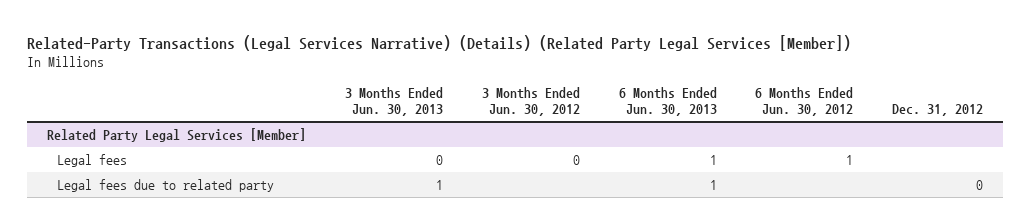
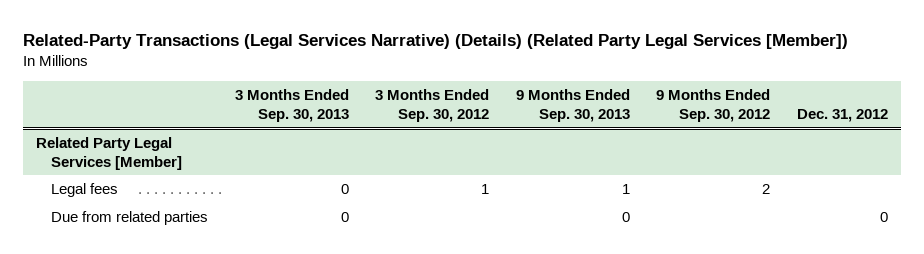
- | 3 Months Ended Jun. 30, 2013 | 3 Months Ended Jun. 30, 2012 | 6 Months Ended Jun. 30, 2013 | 6 Months Ended Jun. 30, 2012 | Dec. 31, 2012
+ | 3 Months Ended Sep. 30, 2013 | 3 Months Ended Sep. 30, 2012 | 9 Months Ended Sep. 30, 2013 | 9 Months Ended Sep. 30, 2012 | Dec. 31, 2012
@ Related Party Legal Services [Member]
- Legal fees due to related party | 1 | | 1 | | 0
+ Due from related parties | 0 | | 0 | | 0

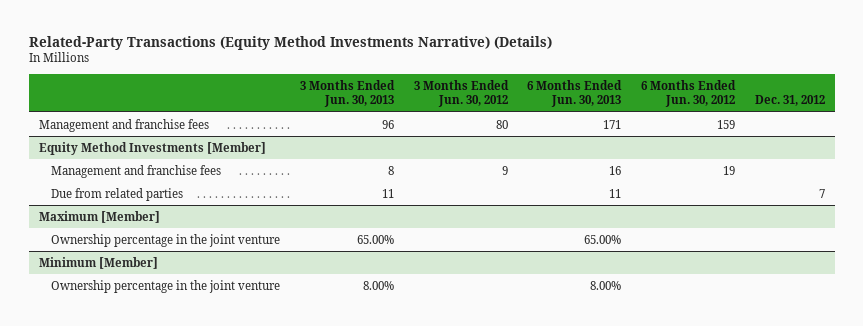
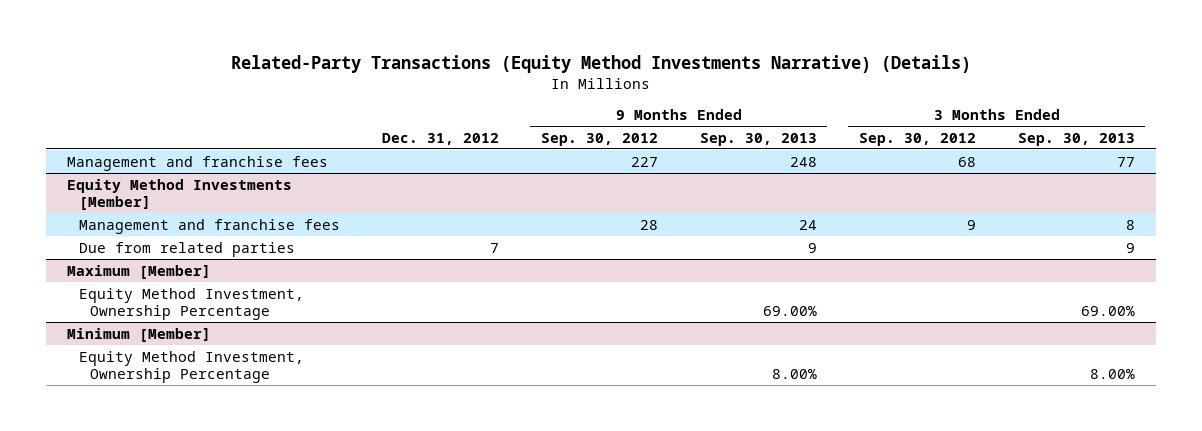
- | 3 Months Ended Jun. 30, 2013 | 3 Months Ended Jun. 30, 2012 | 6 Months Ended Jun. 30, 2013 | 6 Months Ended Jun. 30, 2012 | Dec. 31, 2012
+ | Dec. 31, 2012 | 9 Months Ended Sep. 30, 2012 | 9 Months Ended Sep. 30, 2013 | 3 Months Ended Sep. 30, 2012 | 3 Months Ended Sep. 30, 2013
@ Maximum [Member]
- Ownership percentage in the joint venture | 65.00% | | 65.00% | |
+ Equity Method Investment, Ownership Percentage | | | 69.00% | | 69.00%
@ Minimum [Member]
- Ownership percentage in the joint venture | 8.00% | | 8.00% | |
+ Equity Method Investment, Ownership Percentage | | | 8.00% | | 8.00%

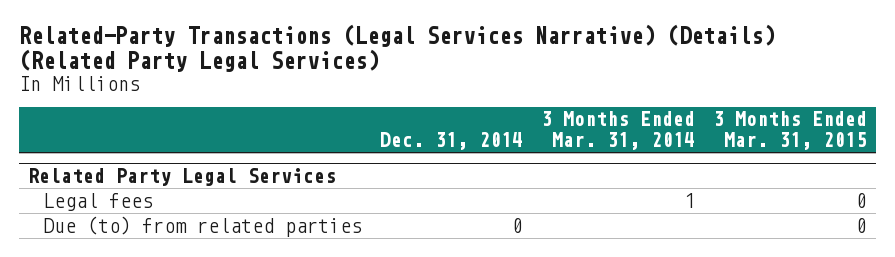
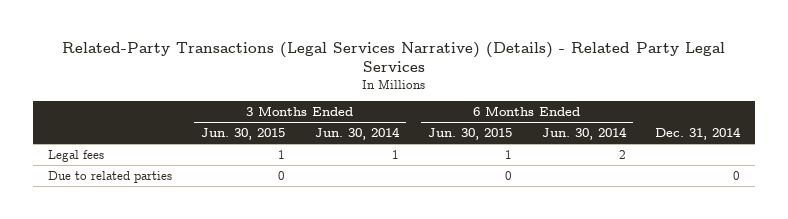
- Related-Party Transactions (Legal Services Narrative) (Details) (Related Party Legal Services)
+ Related-Party Transactions (Legal Services Narrative) (Details) - Related Party Legal Services
- | Dec. 31, 2014 | 3 Months Ended Mar. 31, 2014 | 3 Months Ended Mar. 31, 2015
+ | 3 Months Ended Jun. 30, 2015 | 3 Months Ended Jun. 30, 2014 | 6 Months Ended Jun. 30, 2015 | 6 Months Ended Jun. 30, 2014 | Dec. 31, 2014
- Related Party Legal Services
- Legal fees | | 1 | 0
- Due (to) from related parties | 0 | | 0
+ Legal fees | 1 | 1 | 1 | 2 |
+ Due to related parties | 0 | | 0 | | 0

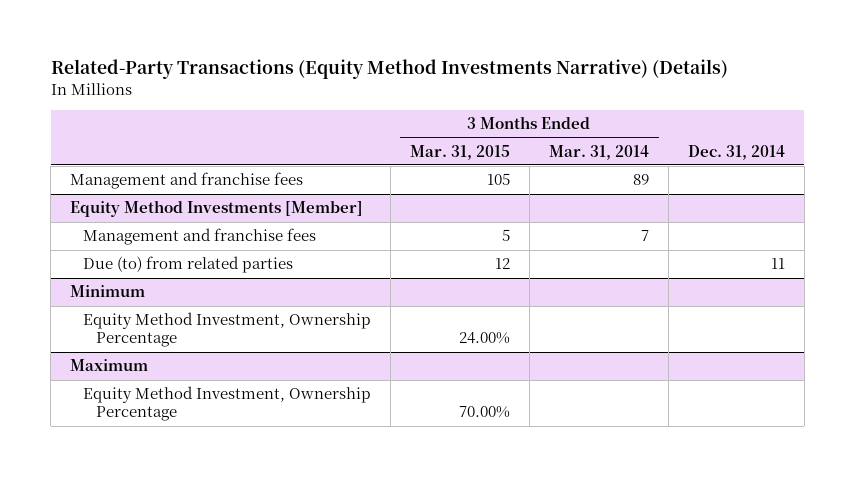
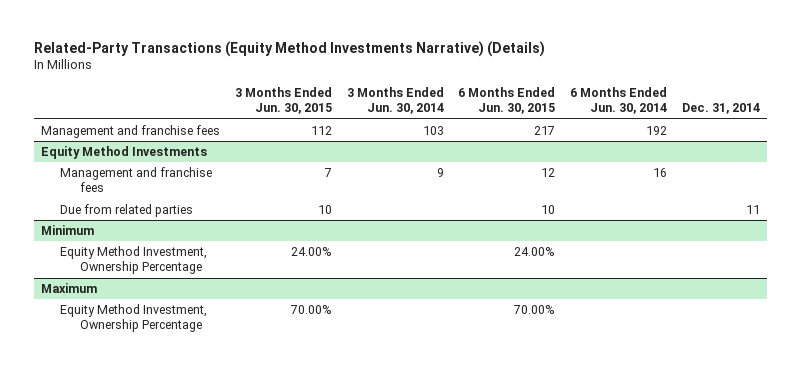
- | 3 Months Ended Mar. 31, 2015 | 3 Months Ended Mar. 31, 2014 | Dec. 31, 2014
+ | 3 Months Ended Jun. 30, 2015 | 3 Months Ended Jun. 30, 2014 | 6 Months Ended Jun. 30, 2015 | 6 Months Ended Jun. 30, 2014 | Dec. 31, 2014
- Equity Method Investments [Member]
+ Equity Method Investments
- Due (to) from related parties | 12 | | 11
+ Due from related parties | 10 | | 10 | | 11

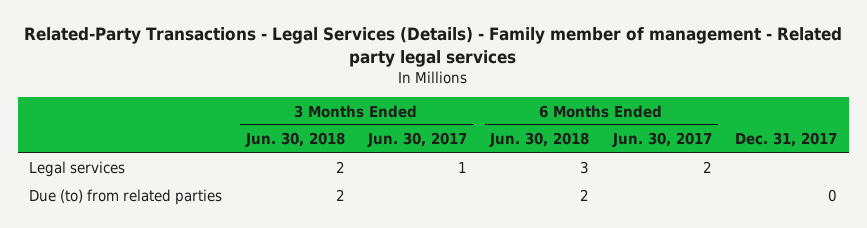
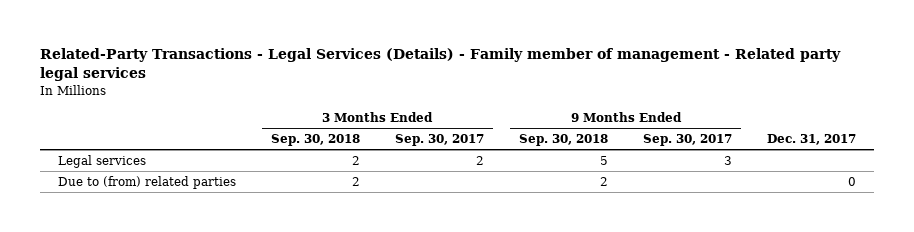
- | 3 Months Ended Jun. 30, 2018 | 3 Months Ended Jun. 30, 2017 | 6 Months Ended Jun. 30, 2018 | 6 Months Ended Jun. 30, 2017 | Dec. 31, 2017
+ | 3 Months Ended Sep. 30, 2018 | 3 Months Ended Sep. 30, 2017 | 9 Months Ended Sep. 30, 2018 | 9 Months Ended Sep. 30, 2017 | Dec. 31, 2017
- Due (to) from related parties | 2 | | 2 | | 0
+ Due to (from) related parties | 2 | | 2 | | 0

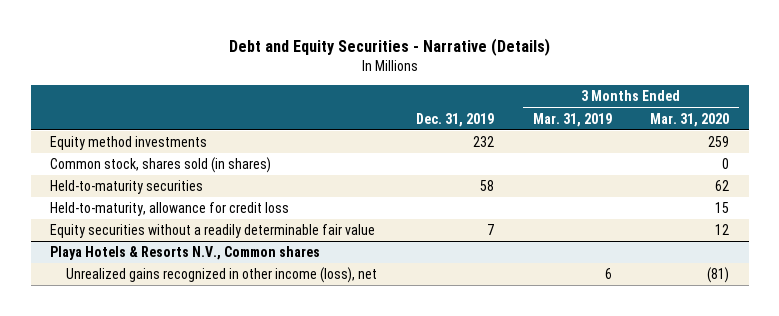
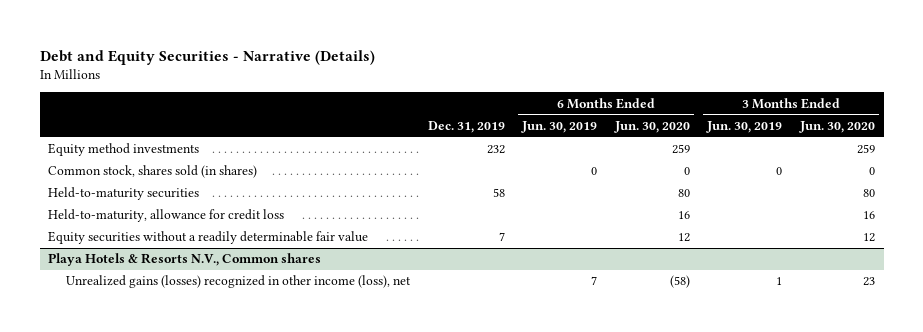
- | Dec. 31, 2019 | 3 Months Ended Mar. 31, 2019 | 3 Months Ended Mar. 31, 2020
+ | Dec. 31, 2019 | 6 Months Ended Jun. 30, 2019 | 6 Months Ended Jun. 30, 2020 | 3 Months Ended Jun. 30, 2019 | 3 Months Ended Jun. 30, 2020
@ Playa Hotels & Resorts N.V., Common shares
- Unrealized gains recognized in other income (loss), net | | 6 | (81)
+ Unrealized gains (losses) recognized in other income (loss), net | | 7 | (58) | 1 | 23

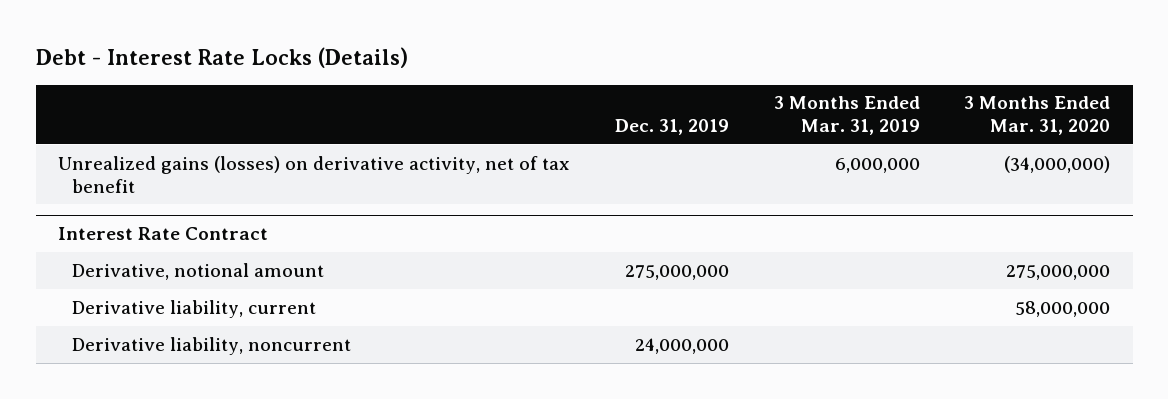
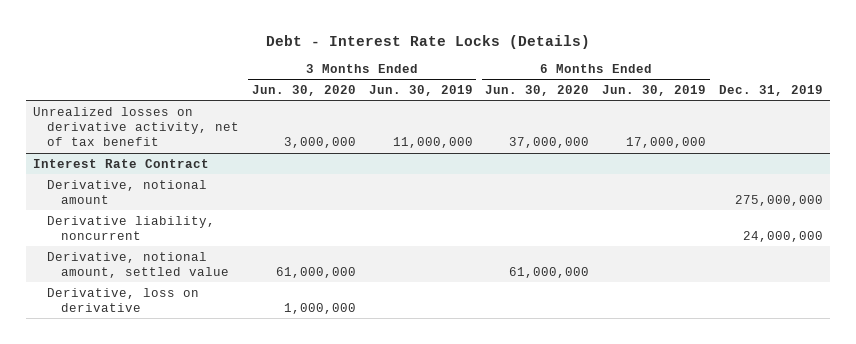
- | Dec. 31, 2019 | 3 Months Ended Mar. 31, 2019 | 3 Months Ended Mar. 31, 2020
+ | 3 Months Ended Jun. 30, 2020 | 3 Months Ended Jun. 30, 2019 | 6 Months Ended Jun. 30, 2020 | 6 Months Ended Jun. 30, 2019 | Dec. 31, 2019
- Unrealized gains (losses) on derivative activity, net of tax benefit | | 6,000,000 | (34,000,000)
+ Unrealized losses on derivative activity, net of tax benefit | 3,000,000 | 11,000,000 | 37,000,000 | 17,000,000 |
@ Interest Rate Contract
- Derivative liability, current | | | 58,000,000
+ Derivative, notional amount, settled value | 61,000,000 | | 61,000,000 | |
+ Derivative, loss on derivative | 1,000,000 | | | |

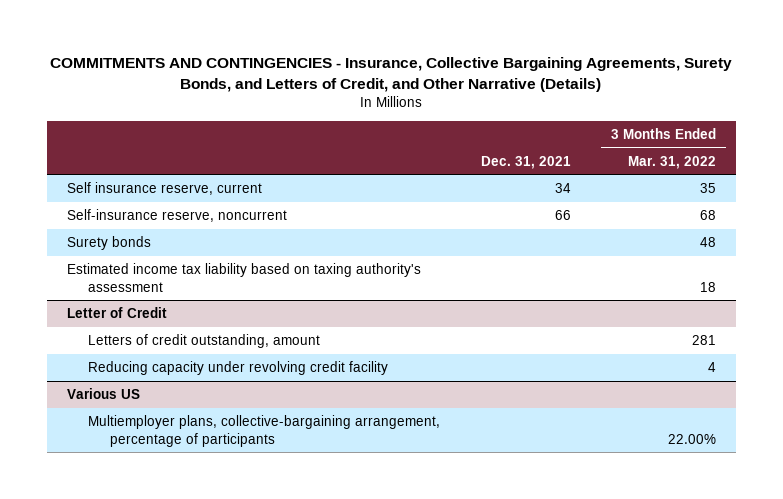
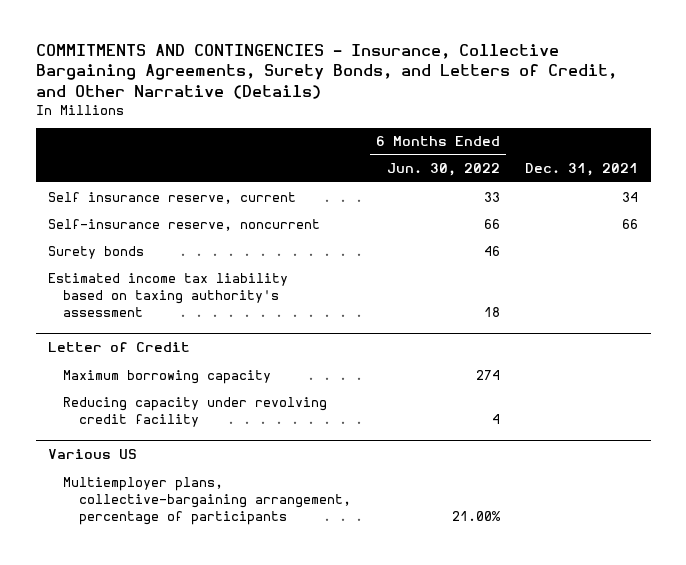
- | Dec. 31, 2021 | 3 Months Ended Mar. 31, 2022
+ | 6 Months Ended Jun. 30, 2022 | Dec. 31, 2021
@ Letter of Credit
- Letters of credit outstanding, amount | | 281
+ Maximum borrowing capacity | 274 |

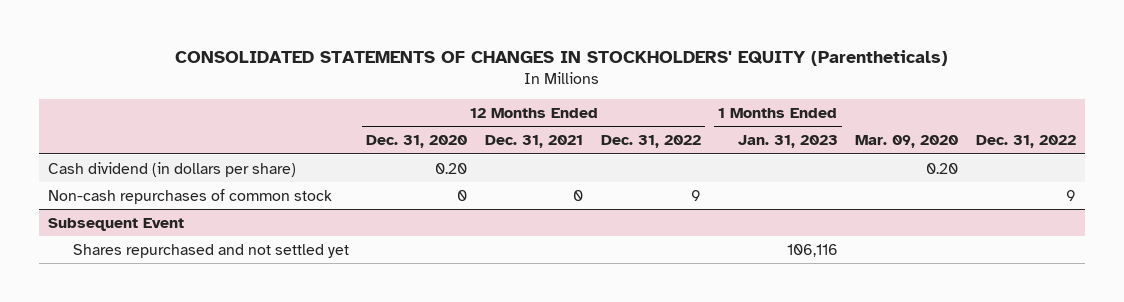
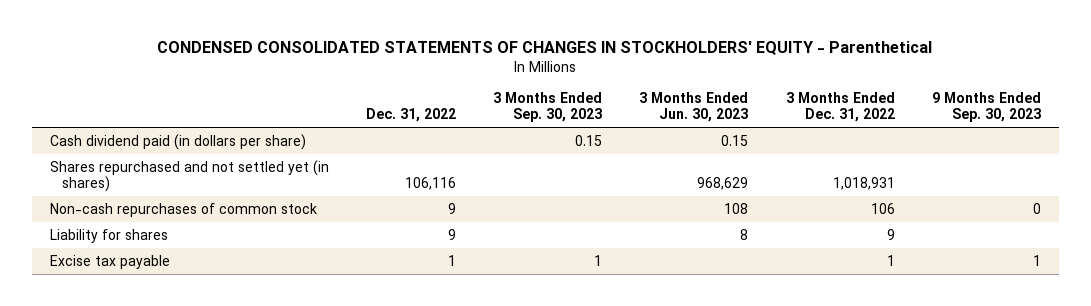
- CONSOLIDATED STATEMENTS OF CHANGES IN STOCKHOLDERS' EQUITY (Parentheticals)
+ CONDENSED CONSOLIDATED STATEMENTS OF CHANGES IN STOCKHOLDERS' EQUITY - Parenthetical
- | 12 Months Ended Dec. 31, 2020 | 12 Months Ended Dec. 31, 2021 | 12 Months Ended Dec. 31, 2022 | 1 Months Ended Jan. 31, 2023 | Mar. 09, 2020 | Dec. 31, 2022
+ | Dec. 31, 2022 | 3 Months Ended Sep. 30, 2023 | 3 Months Ended Jun. 30, 2023 | 3 Months Ended Dec. 31, 2022 | 9 Months Ended Sep. 30, 2023
- Cash dividend (in dollars per share) | 0.20 | | | | 0.20 |
+ Cash dividend paid (in dollars per share) | | 0.15 | 0.15 | |
+ Shares repurchased and not settled yet (in shares) | 106,116 | | 968,629 | 1,018,931 |
- Subsequent Event
- Shares repurchased and not settled yet | | | | 106,116 | |
+ Liability for shares | 9 | | 8 | 9 |
+ Excise tax payable | 1 | 1 | | 1 | 1

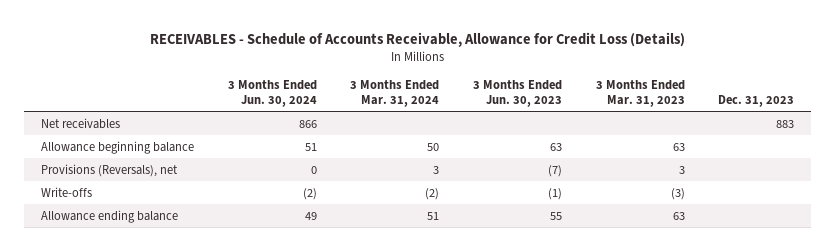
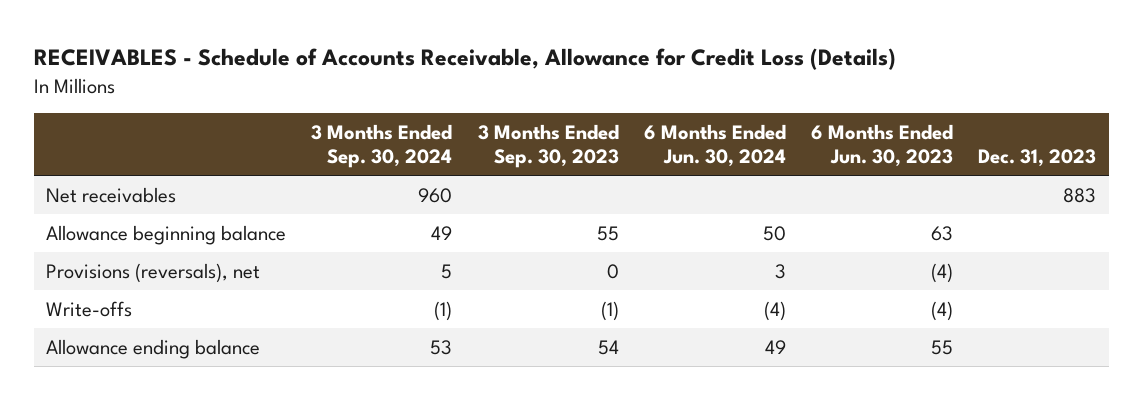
- | 3 Months Ended Jun. 30, 2024 | 3 Months Ended Mar. 31, 2024 | 3 Months Ended Jun. 30, 2023 | 3 Months Ended Mar. 31, 2023 | Dec. 31, 2023
+ | 3 Months Ended Sep. 30, 2024 | 3 Months Ended Sep. 30, 2023 | 6 Months Ended Jun. 30, 2024 | 6 Months Ended Jun. 30, 2023 | Dec. 31, 2023
- Provisions (Reversals), net | 0 | 3 | (7) | 3 |
+ Provisions (reversals), net | 5 | 0 | 3 | (4) |

